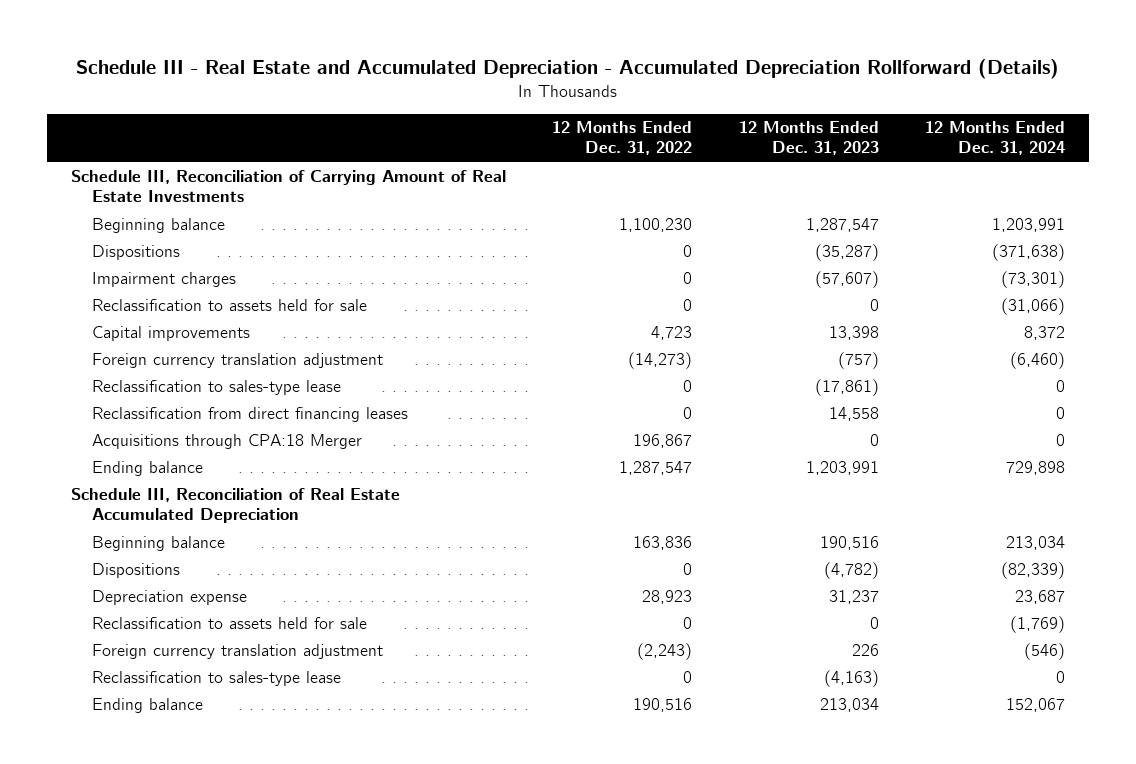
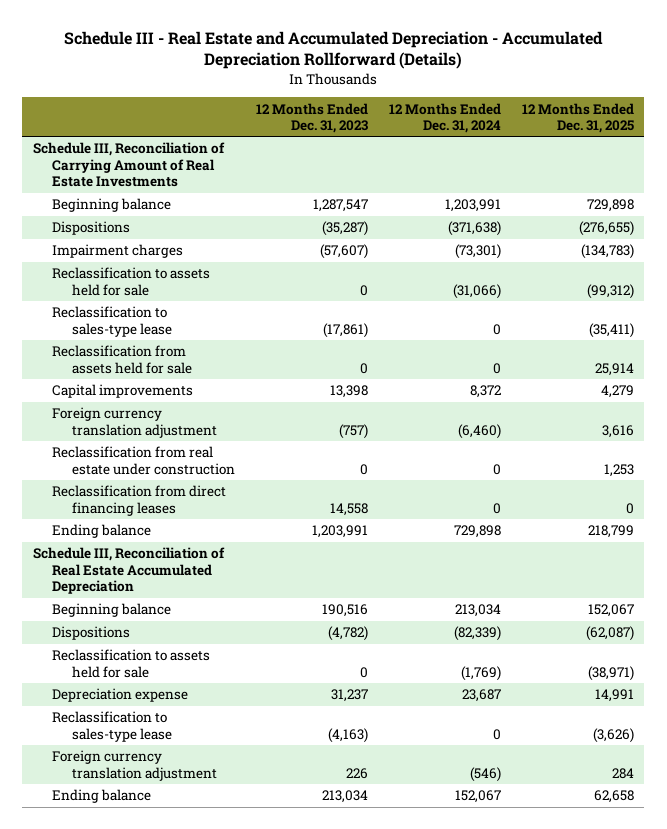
- | 12 Months Ended Dec. 31, 2022 | 12 Months Ended Dec. 31, 2023 | 12 Months Ended Dec. 31, 2024
+ | 12 Months Ended Dec. 31, 2023 | 12 Months Ended Dec. 31, 2024 | 12 Months Ended Dec. 31, 2025
moved up: Reclassification to sales-type lease | (17,861) | 0 | (35,411)
+ Reclassification from assets held for sale | 0 | 0 | 25,914
+ Reclassification from real estate under construction | 0 | 0 | 1,253
- Acquisitions through CPA:18 Merger | 196,867 | 0 | 0
moved down: Depreciation expense | 31,237 | 23,687 | 14,991
moved down: Foreign currency translation adjustment | 226 | (546) | 284

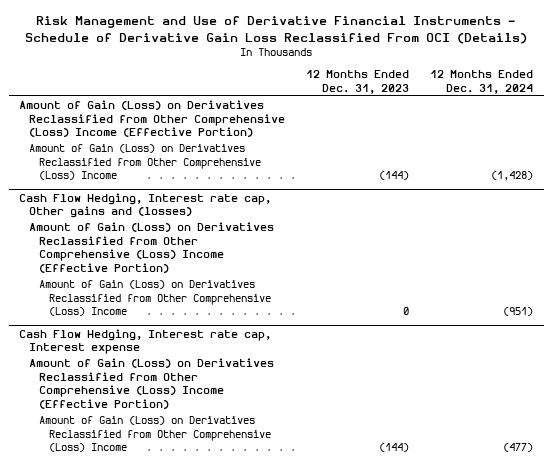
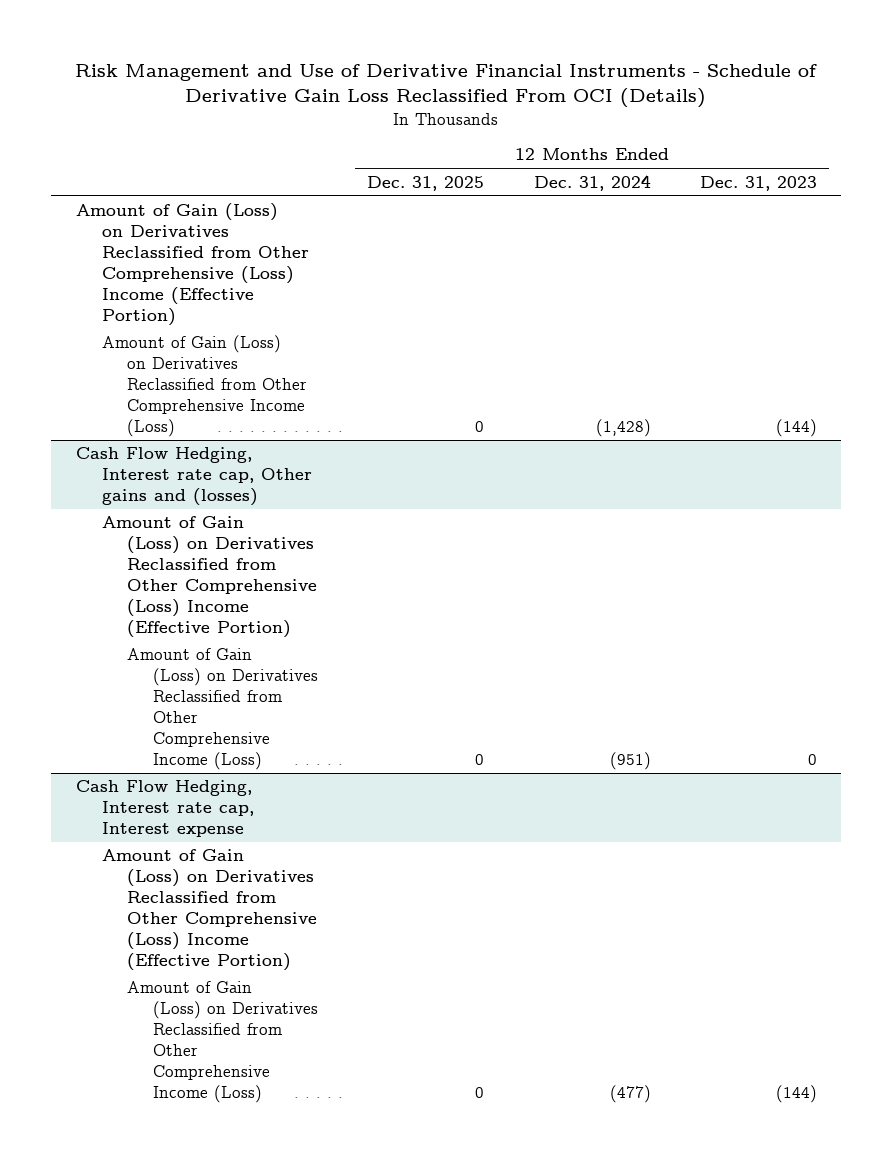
- | 12 Months Ended Dec. 31, 2023 | 12 Months Ended Dec. 31, 2024
+ | 12 Months Ended Dec. 31, 2025 | 12 Months Ended Dec. 31, 2024 | 12 Months Ended Dec. 31, 2023
- Amount of Gain (Loss) on Derivatives Reclassified from Other Comprehensive (Loss) Income | (144) | (1,428)
+ Amount of Gain (Loss) on Derivatives Reclassified from Other Comprehensive Income (Loss) | 0 | (1,428) | (144)
@ Cash Flow Hedging, Interest rate cap, Other gains and (losses)
- Amount of Gain (Loss) on Derivatives Reclassified from Other Comprehensive (Loss) Income | 0 | (951)
+ Amount of Gain (Loss) on Derivatives Reclassified from Other Comprehensive Income (Loss) | 0 | (951) | 0
@ Cash Flow Hedging, Interest rate cap, Interest expense
- Amount of Gain (Loss) on Derivatives Reclassified from Other Comprehensive (Loss) Income | (144) | (477)
+ Amount of Gain (Loss) on Derivatives Reclassified from Other Comprehensive Income (Loss) | 0 | (477) | (144)

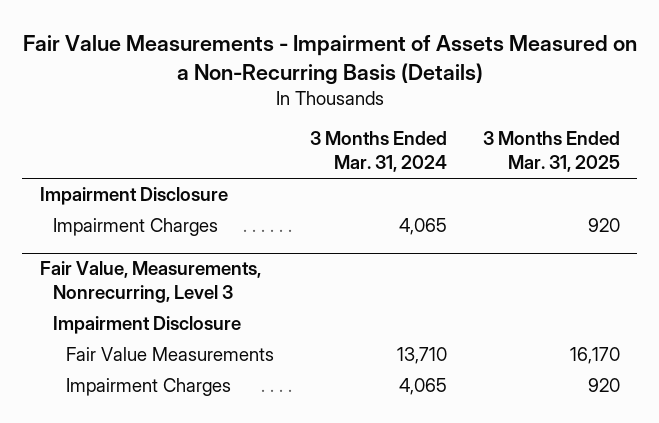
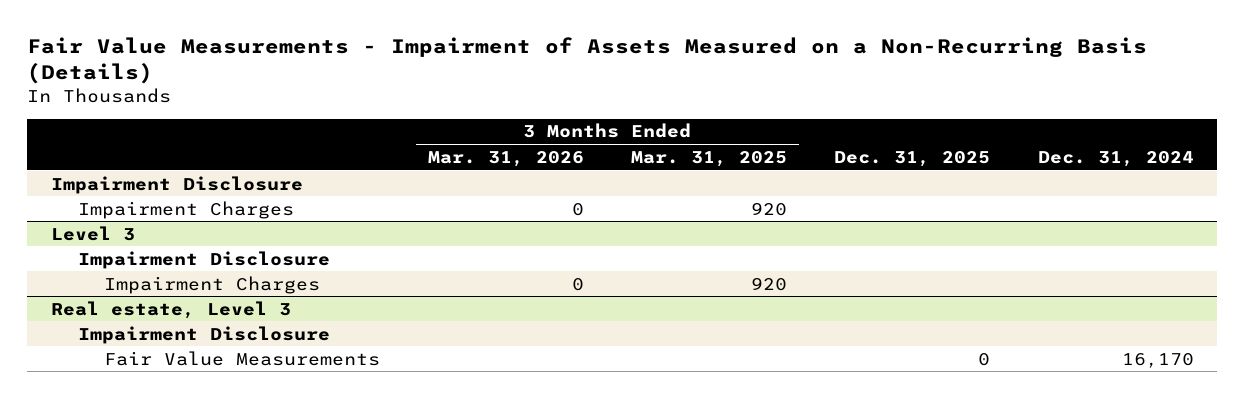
- | 3 Months Ended Mar. 31, 2024 | 3 Months Ended Mar. 31, 2025
+ | 3 Months Ended Mar. 31, 2026 | 3 Months Ended Mar. 31, 2025 | Dec. 31, 2025 | Dec. 31, 2024
- Fair Value, Measurements, Nonrecurring, Level 3
+ Level 3
- Fair Value Measurements | 13,710 | 16,170
+ Real estate, Level 3
+ Impairment Disclosure
+ Fair Value Measurements | | | 0 | 16,170

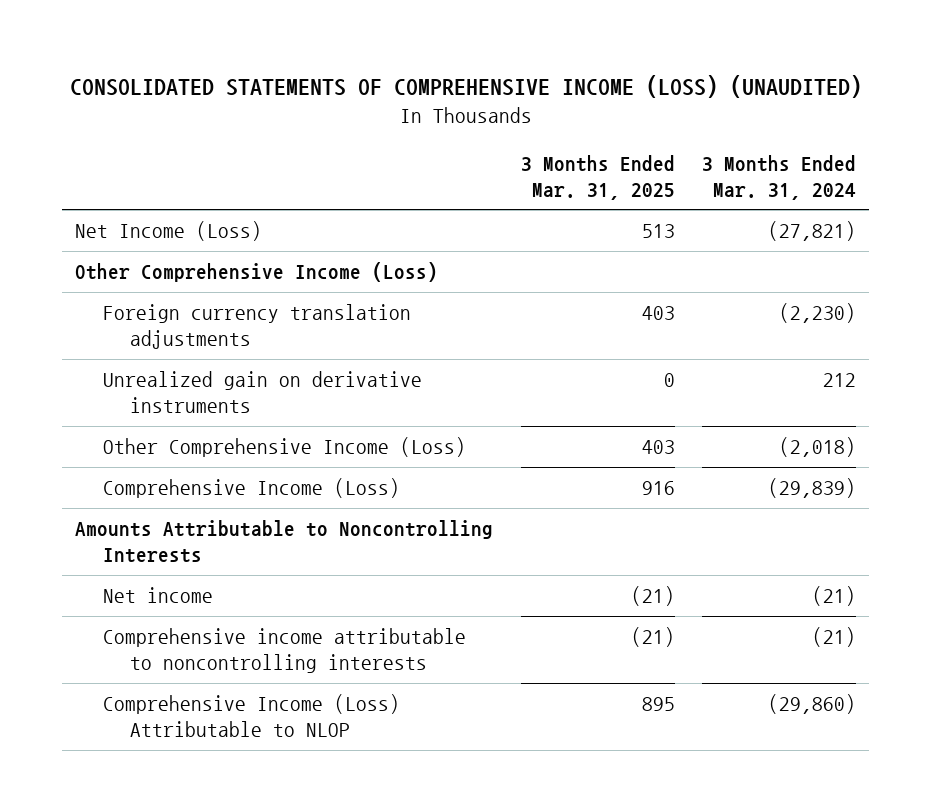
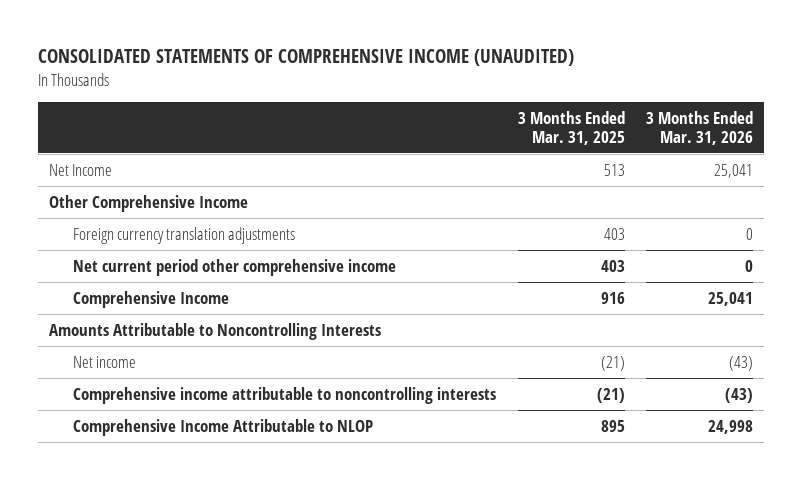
- CONSOLIDATED STATEMENTS OF COMPREHENSIVE INCOME (LOSS) (UNAUDITED)
+ CONSOLIDATED STATEMENTS OF COMPREHENSIVE INCOME (UNAUDITED)
- | 3 Months Ended Mar. 31, 2025 | 3 Months Ended Mar. 31, 2024
+ | 3 Months Ended Mar. 31, 2025 | 3 Months Ended Mar. 31, 2026
- Net Income (Loss) | 513 | (27,821)
- Other Comprehensive Income (Loss)
+ Net Income | 513 | 25,041
+ Other Comprehensive Income
- Unrealized gain on derivative instruments | 0 | 212
- Other Comprehensive Income (Loss) | 403 | (2,018)
- Comprehensive Income (Loss) | 916 | (29,839)
+ Net current period other comprehensive income | 403 | 0
+ Comprehensive Income | 916 | 25,041
- Comprehensive Income (Loss) Attributable to NLOP | 895 | (29,860)
+ Comprehensive Income Attributable to NLOP | 895 | 24,998

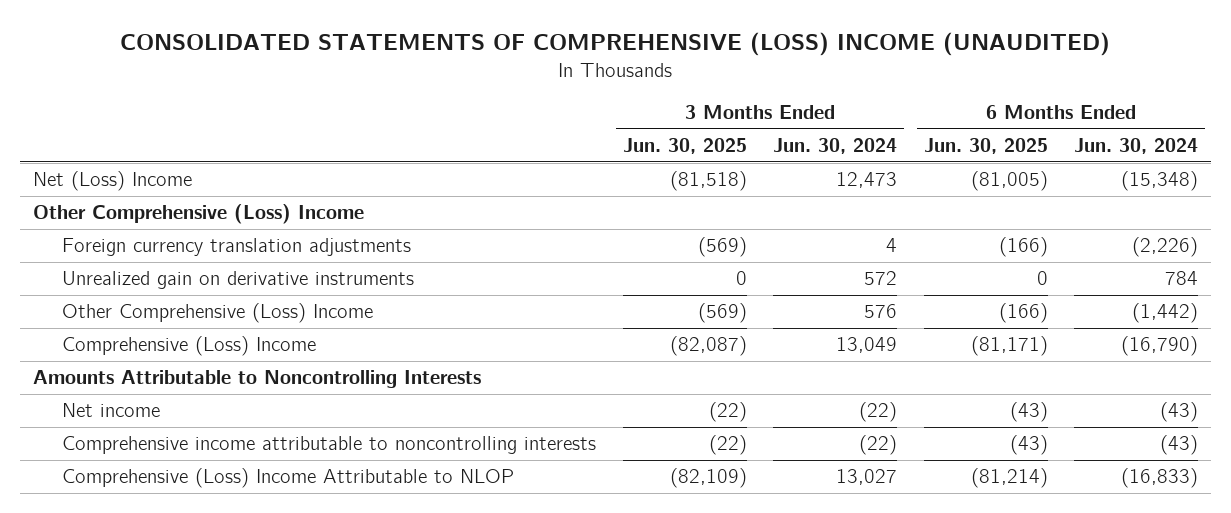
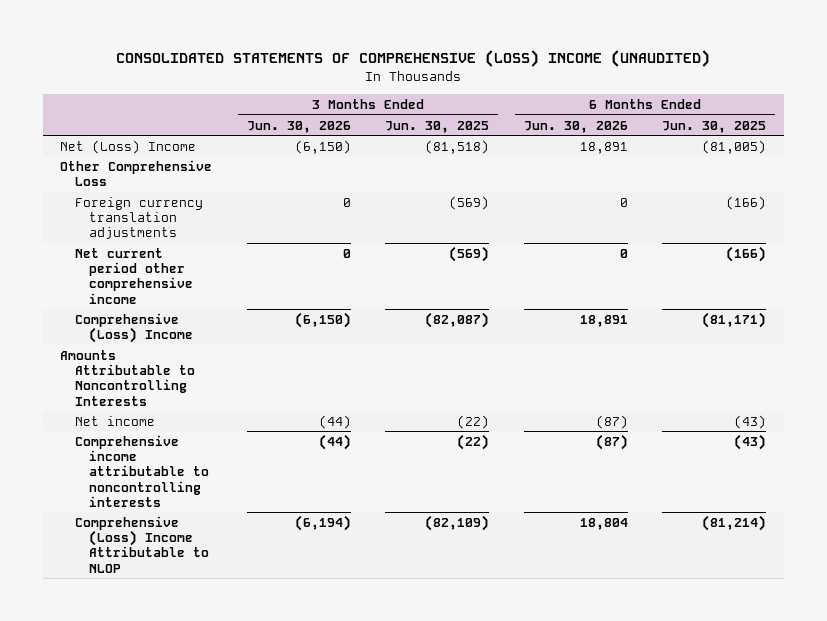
- | 3 Months Ended Jun. 30, 2025 | 3 Months Ended Jun. 30, 2024 | 6 Months Ended Jun. 30, 2025 | 6 Months Ended Jun. 30, 2024
+ | 3 Months Ended Jun. 30, 2026 | 3 Months Ended Jun. 30, 2025 | 6 Months Ended Jun. 30, 2026 | 6 Months Ended Jun. 30, 2025
- Other Comprehensive (Loss) Income
+ Other Comprehensive Loss
- Unrealized gain on derivative instruments | 0 | 572 | 0 | 784
- Other Comprehensive (Loss) Income | (569) | 576 | (166) | (1,442)
+ Net current period other comprehensive income | 0 | (569) | 0 | (166)

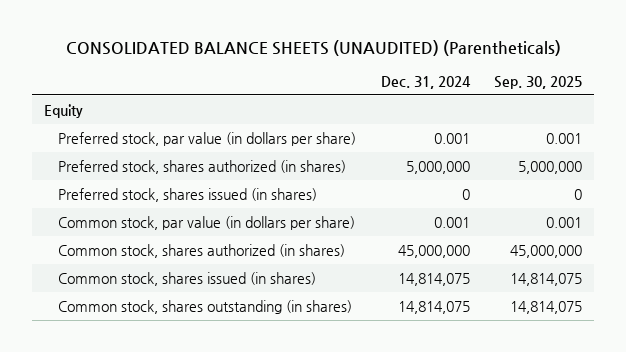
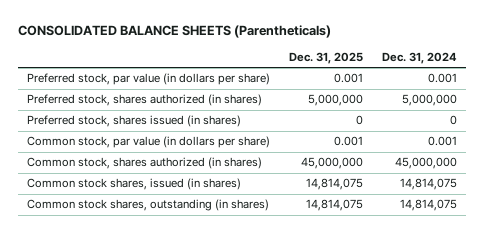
- CONSOLIDATED BALANCE SHEETS (UNAUDITED) (Parentheticals)
+ CONSOLIDATED BALANCE SHEETS (Parentheticals)
- | Dec. 31, 2024 | Sep. 30, 2025
+ | Dec. 31, 2025 | Dec. 31, 2024
- Equity
- Common stock, shares issued (in shares) | 14,814,075 | 14,814,075
- Common stock, shares outstanding (in shares) | 14,814,075 | 14,814,075
+ Common stock shares, issued (in shares) | 14,814,075 | 14,814,075
+ Common stock shares, outstanding (in shares) | 14,814,075 | 14,814,075

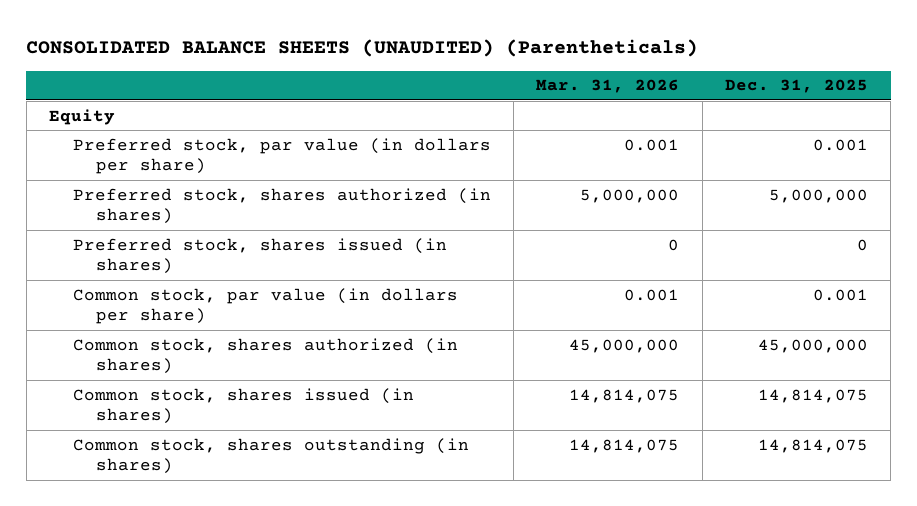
- CONSOLIDATED BALANCE SHEETS (Parentheticals)
+ CONSOLIDATED BALANCE SHEETS (UNAUDITED) (Parentheticals)
- | Dec. 31, 2025 | Dec. 31, 2024
+ | Mar. 31, 2026 | Dec. 31, 2025
+ Equity
- Common stock shares, issued (in shares) | 14,814,075 | 14,814,075
- Common stock shares, outstanding (in shares) | 14,814,075 | 14,814,075
+ Common stock, shares issued (in shares) | 14,814,075 | 14,814,075
+ Common stock, shares outstanding (in shares) | 14,814,075 | 14,814,075

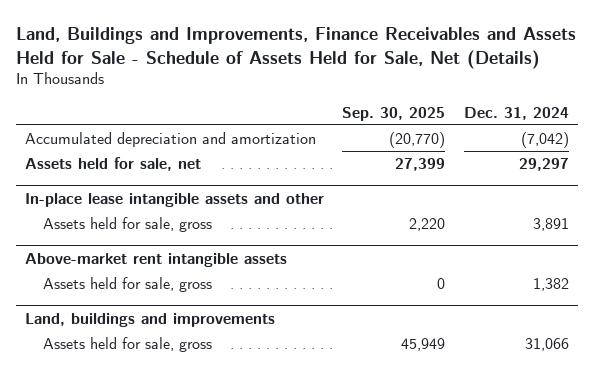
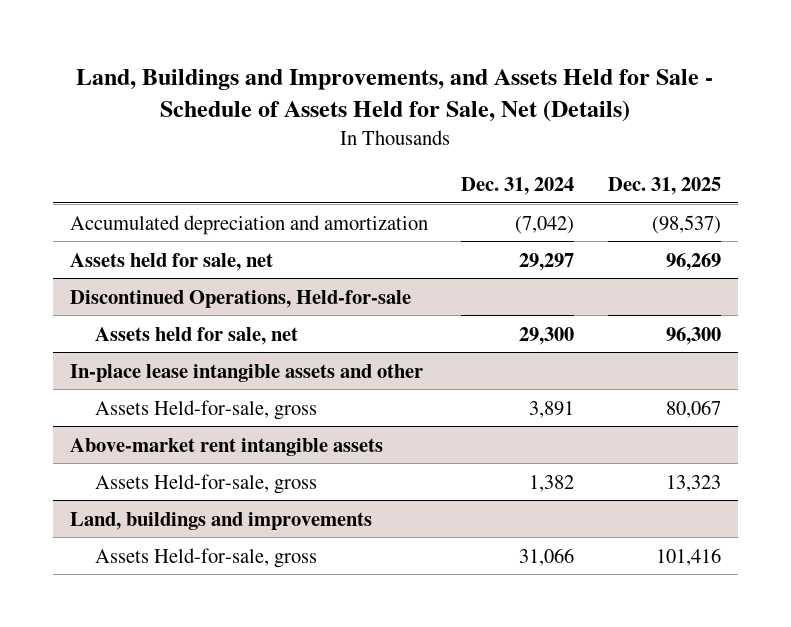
- Land, Buildings and Improvements, Finance Receivables and Assets Held for Sale - Schedule of Assets Held for Sale, Net (Details)
+ Land, Buildings and Improvements, and Assets Held for Sale - Schedule of Assets Held for Sale, Net (Details)
- | Sep. 30, 2025 | Dec. 31, 2024
+ | Dec. 31, 2024 | Dec. 31, 2025
+ Discontinued Operations, Held-for-sale
+ Assets held for sale, net | 29,300 | 96,300
@ In-place lease intangible assets and other
- Assets held for sale, gross | 2,220 | 3,891
+ Assets Held-for-sale, gross | 3,891 | 80,067
@ Above-market rent intangible assets
- Assets held for sale, gross | 0 | 1,382
+ Assets Held-for-sale, gross | 1,382 | 13,323
@ Land, buildings and improvements
- Assets held for sale, gross | 45,949 | 31,066
+ Assets Held-for-sale, gross | 31,066 | 101,416

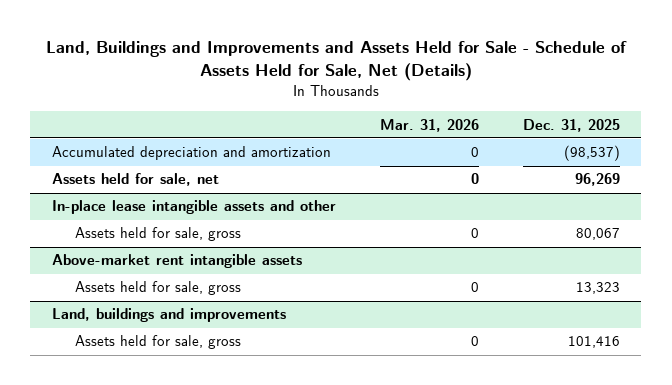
- Land, Buildings and Improvements, and Assets Held for Sale - Schedule of Assets Held for Sale, Net (Details)
+ Land, Buildings and Improvements and Assets Held for Sale - Schedule of Assets Held for Sale, Net (Details)
- | Dec. 31, 2024 | Dec. 31, 2025
+ | Mar. 31, 2026 | Dec. 31, 2025
- Discontinued Operations, Held-for-sale
- Assets held for sale, net | 29,300 | 96,300
@ In-place lease intangible assets and other
- Assets Held-for-sale, gross | 3,891 | 80,067
+ Assets held for sale, gross | 0 | 80,067
@ Above-market rent intangible assets
- Assets Held-for-sale, gross | 1,382 | 13,323
+ Assets held for sale, gross | 0 | 13,323
@ Land, buildings and improvements
- Assets Held-for-sale, gross | 31,066 | 101,416
+ Assets held for sale, gross | 0 | 101,416

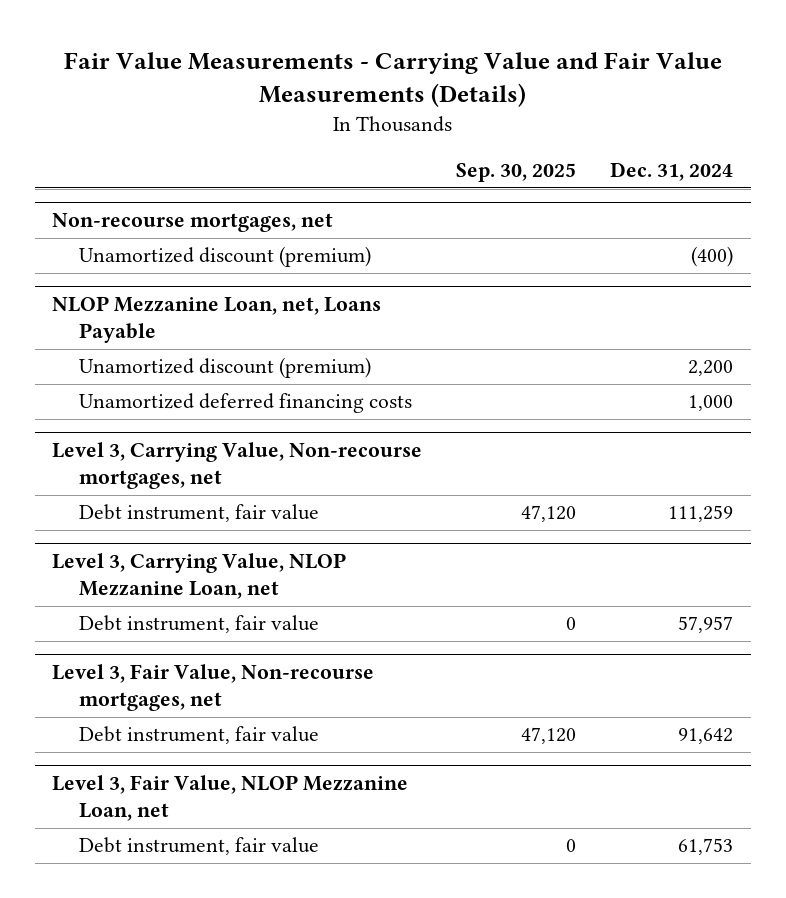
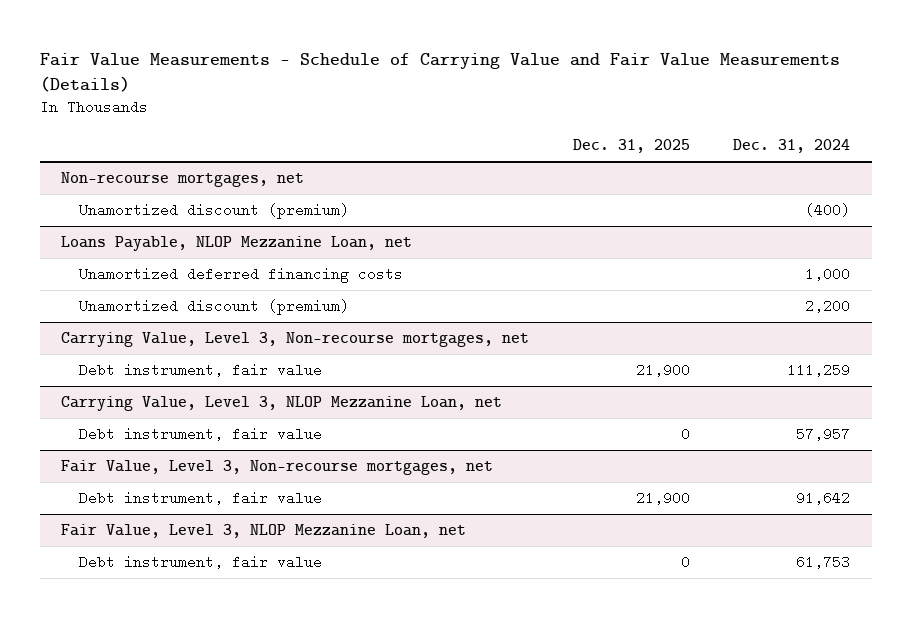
- Fair Value Measurements - Carrying Value and Fair Value Measurements (Details)
+ Fair Value Measurements - Schedule of Carrying Value and Fair Value Measurements (Details)
- | Sep. 30, 2025 | Dec. 31, 2024
+ | Dec. 31, 2025 | Dec. 31, 2024
- NLOP Mezzanine Loan, net, Loans Payable
- Unamortized discount (premium) | | 2,200
+ Loans Payable, NLOP Mezzanine Loan, net
- Level 3, Carrying Value, Non-recourse mortgages, net
+ Unamortized discount (premium) | | 2,200
+ Carrying Value, Level 3, Non-recourse mortgages, net
- Level 3, Carrying Value, NLOP Mezzanine Loan, net
+ Carrying Value, Level 3, NLOP Mezzanine Loan, net
- Level 3, Fair Value, Non-recourse mortgages, net
+ Fair Value, Level 3, Non-recourse mortgages, net
- Level 3, Fair Value, NLOP Mezzanine Loan, net
+ Fair Value, Level 3, NLOP Mezzanine Loan, net

